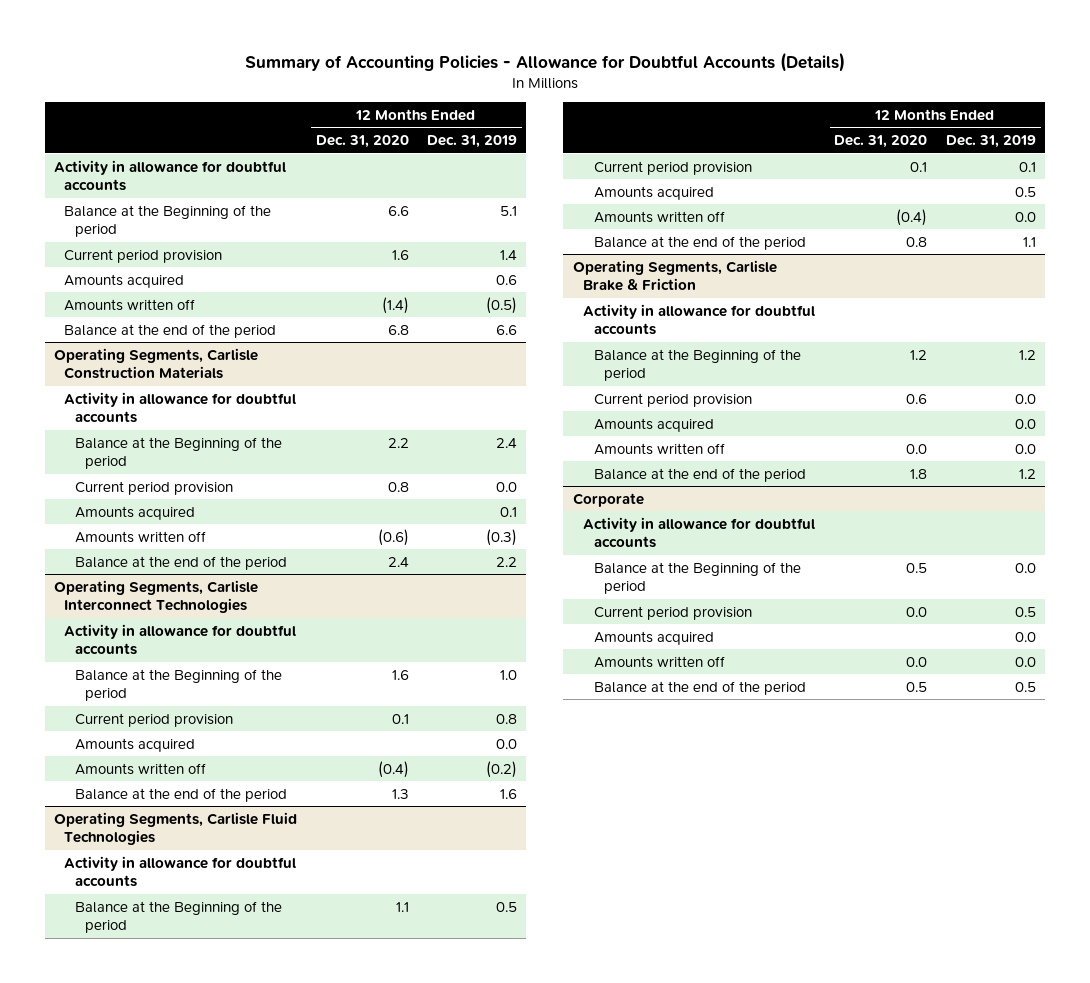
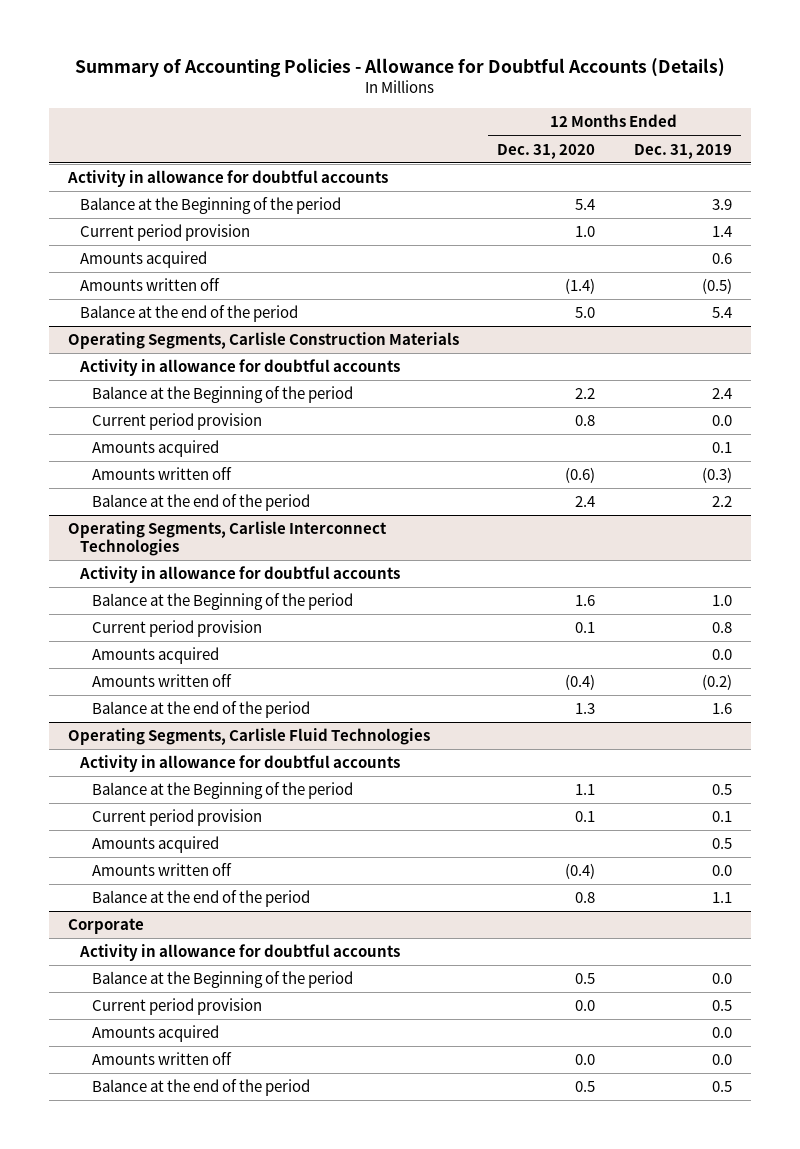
- Balance at the Beginning of the period | 6.6 | 5.1
- Current period provision | 1.6 | 1.4
+ Balance at the Beginning of the period | 5.4 | 3.9
+ Current period provision | 1.0 | 1.4
- Balance at the end of the period | 6.8 | 6.6
+ Balance at the end of the period | 5.0 | 5.4
- Operating Segments, Carlisle Brake & Friction
- Activity in allowance for doubtful accounts
- Balance at the Beginning of the period | 1.2 | 1.2
- Current period provision | 0.6 | 0.0
- Amounts acquired | | 0.0
- Amounts written off | 0.0 | 0.0
- Balance at the end of the period | 1.8 | 1.2

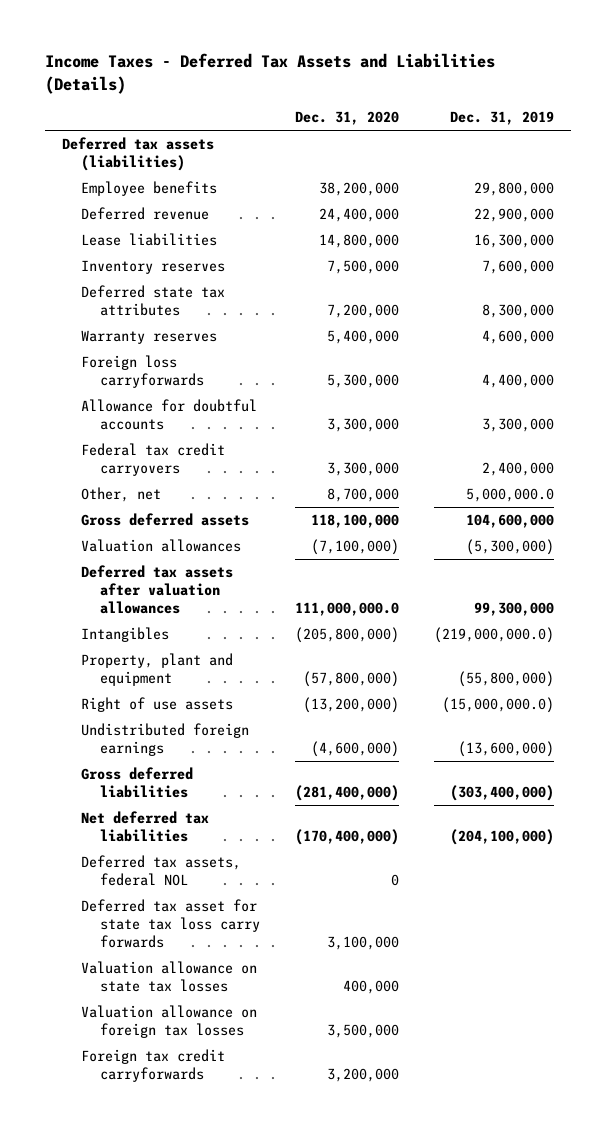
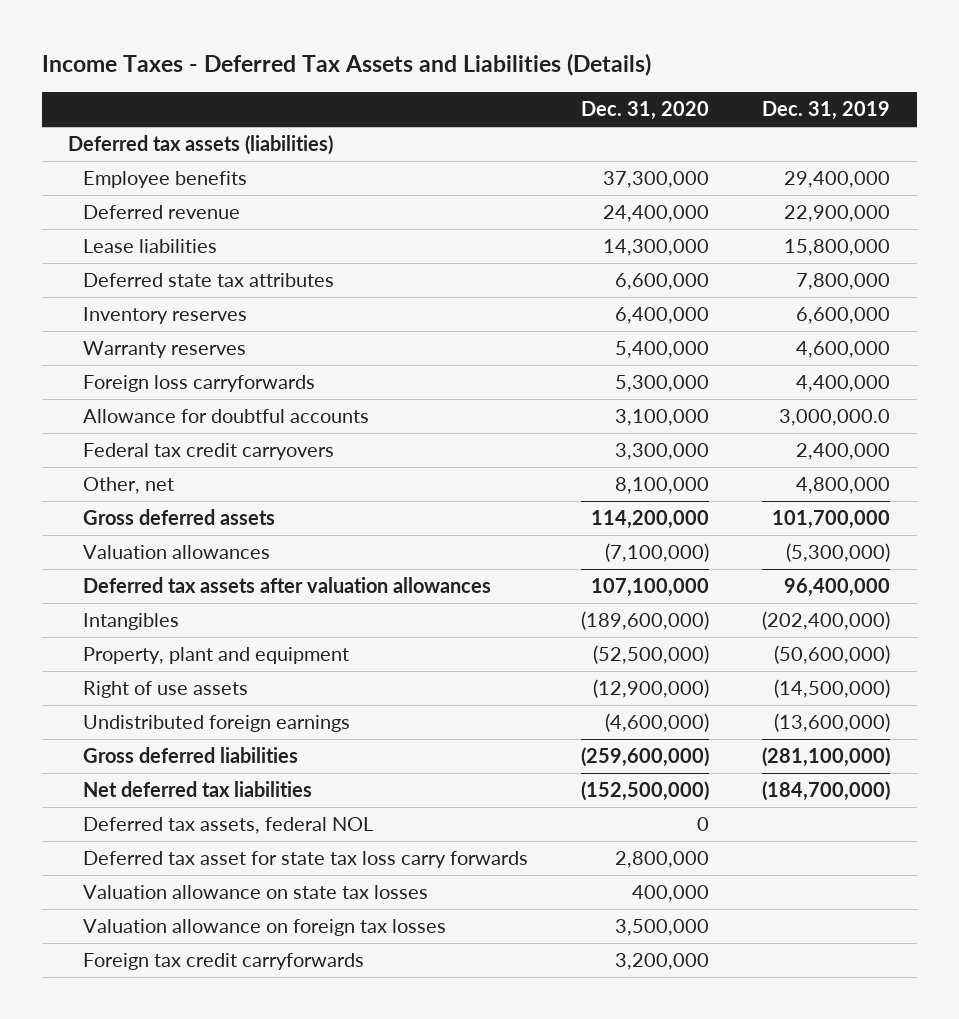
- Employee benefits | 38,200,000 | 29,800,000
+ Employee benefits | 37,300,000 | 29,400,000
- Lease liabilities | 14,800,000 | 16,300,000
- Inventory reserves | 7,500,000 | 7,600,000
- Deferred state tax attributes | 7,200,000 | 8,300,000
+ Lease liabilities | 14,300,000 | 15,800,000
+ Deferred state tax attributes | 6,600,000 | 7,800,000
+ Inventory reserves | 6,400,000 | 6,600,000
- Allowance for doubtful accounts | 3,300,000 | 3,300,000
+ Allowance for doubtful accounts | 3,100,000 | 3,000,000.0
- Other, net | 8,700,000 | 5,000,000.0
- Gross deferred assets | 118,100,000 | 104,600,000
+ Other, net | 8,100,000 | 4,800,000
+ Gross deferred assets | 114,200,000 | 101,700,000
- Deferred tax assets after valuation allowances | 111,000,000.0 | 99,300,000
- Intangibles | (205,800,000) | (219,000,000.0)
- Property, plant and equipment | (57,800,000) | (55,800,000)
- Right of use assets | (13,200,000) | (15,000,000.0)
+ Deferred tax assets after valuation allowances | 107,100,000 | 96,400,000
+ Intangibles | (189,600,000) | (202,400,000)
+ Property, plant and equipment | (52,500,000) | (50,600,000)
+ Right of use assets | (12,900,000) | (14,500,000)
- Gross deferred liabilities | (281,400,000) | (303,400,000)
- Net deferred tax liabilities | (170,400,000) | (204,100,000)
+ Gross deferred liabilities | (259,600,000) | (281,100,000)
+ Net deferred tax liabilities | (152,500,000) | (184,700,000)
- Deferred tax asset for state tax loss carry forwards | 3,100,000 |
+ Deferred tax asset for state tax loss carry forwards | 2,800,000 |

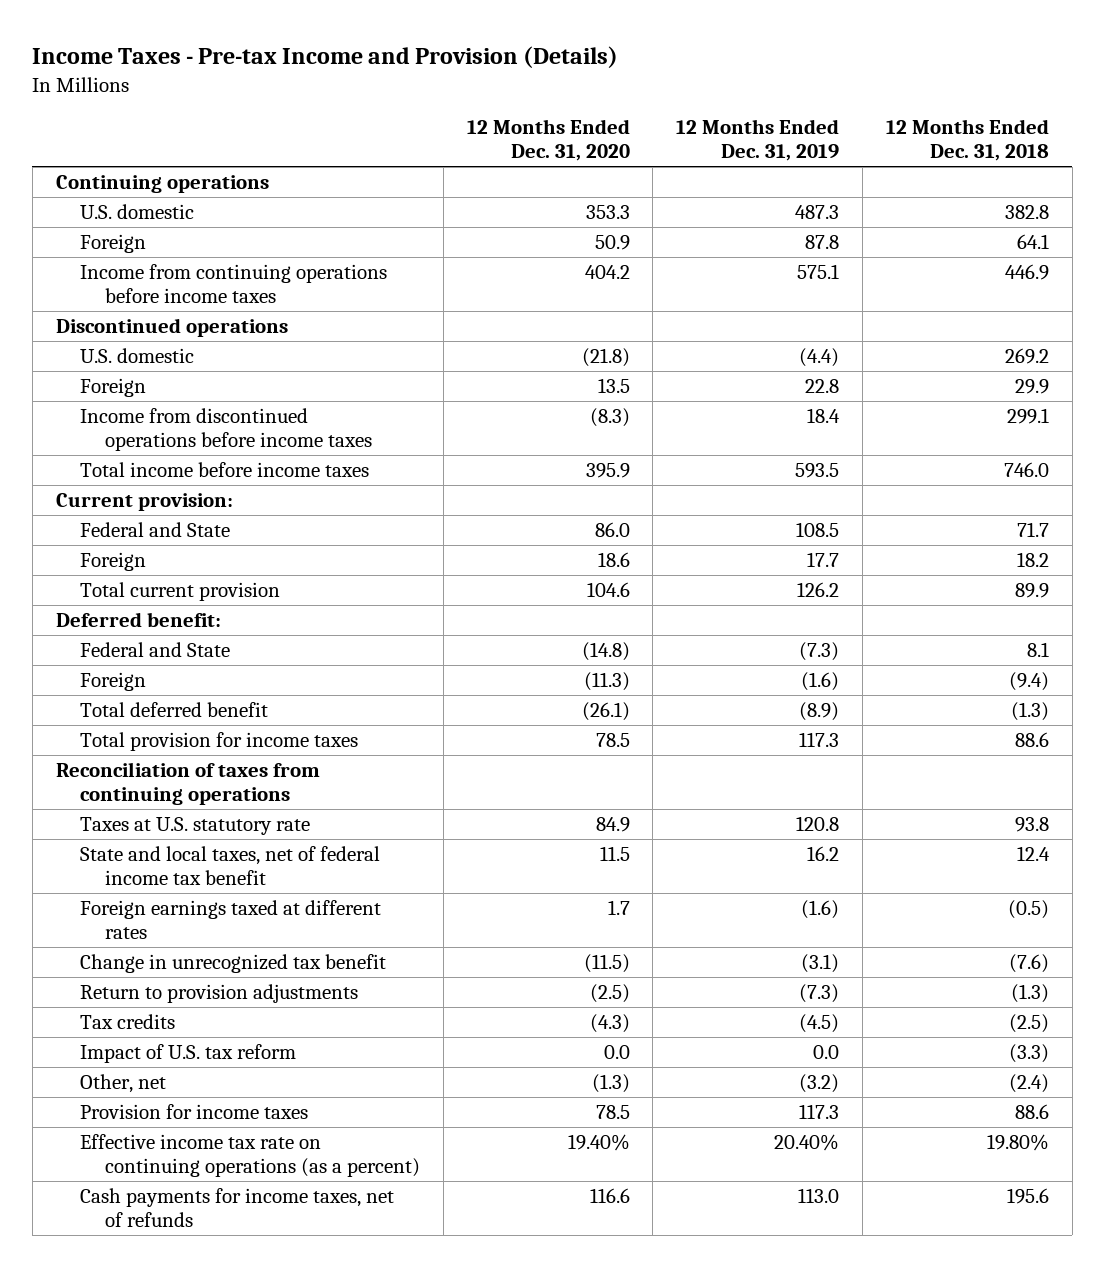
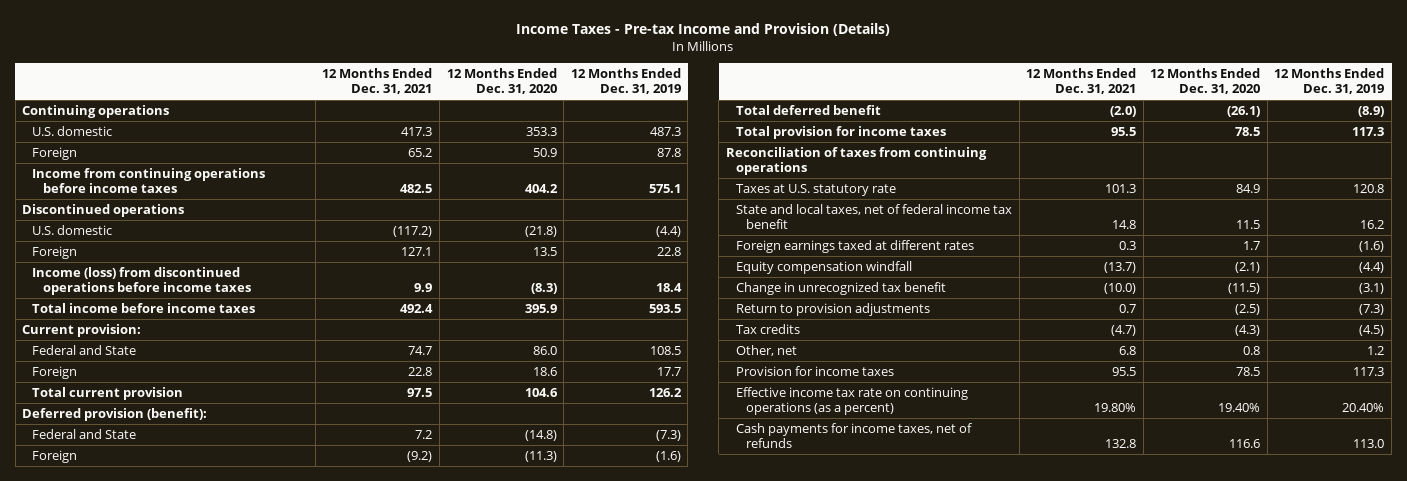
- | 12 Months Ended Dec. 31, 2020 | 12 Months Ended Dec. 31, 2019 | 12 Months Ended Dec. 31, 2018
+ | 12 Months Ended Dec. 31, 2021 | 12 Months Ended Dec. 31, 2020 | 12 Months Ended Dec. 31, 2019
- Income from discontinued operations before income taxes | (8.3) | 18.4 | 299.1
+ Income (loss) from discontinued operations before income taxes | 9.9 | (8.3) | 18.4
- Deferred benefit:
+ Deferred provision (benefit):
+ Equity compensation windfall | (13.7) | (2.1) | (4.4)
- Impact of U.S. tax reform | 0.0 | 0.0 | (3.3)
- Other, net | (1.3) | (3.2) | (2.4)
+ Other, net | 6.8 | 0.8 | 1.2

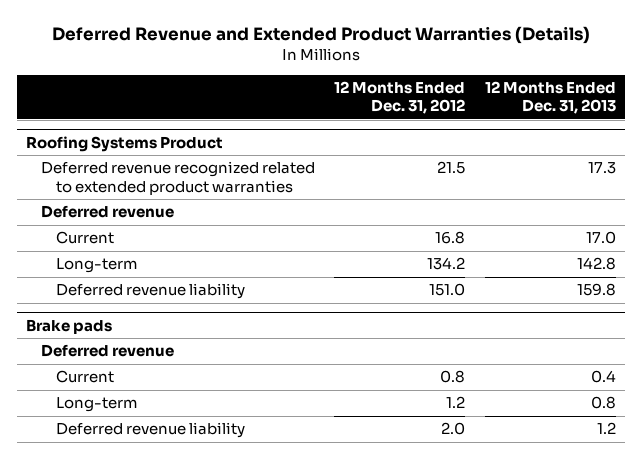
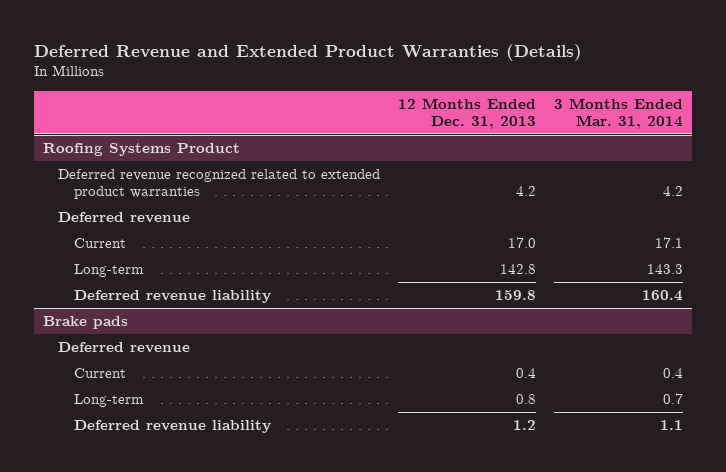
- | 12 Months Ended Dec. 31, 2012 | 12 Months Ended Dec. 31, 2013
+ | 12 Months Ended Dec. 31, 2013 | 3 Months Ended Mar. 31, 2014
@ Roofing Systems Product
- Deferred revenue recognized related to extended product warranties | 21.5 | 17.3
+ Deferred revenue recognized related to extended product warranties | 4.2 | 4.2

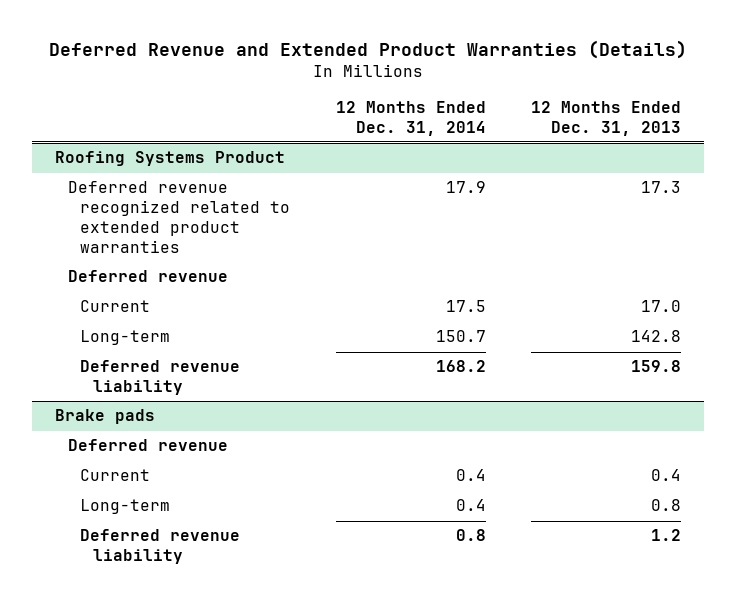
- | 12 Months Ended Dec. 31, 2013 | 3 Months Ended Mar. 31, 2014
+ | 12 Months Ended Dec. 31, 2014 | 12 Months Ended Dec. 31, 2013
@ Roofing Systems Product
- Deferred revenue recognized related to extended product warranties | 4.2 | 4.2
+ Deferred revenue recognized related to extended product warranties | 17.9 | 17.3

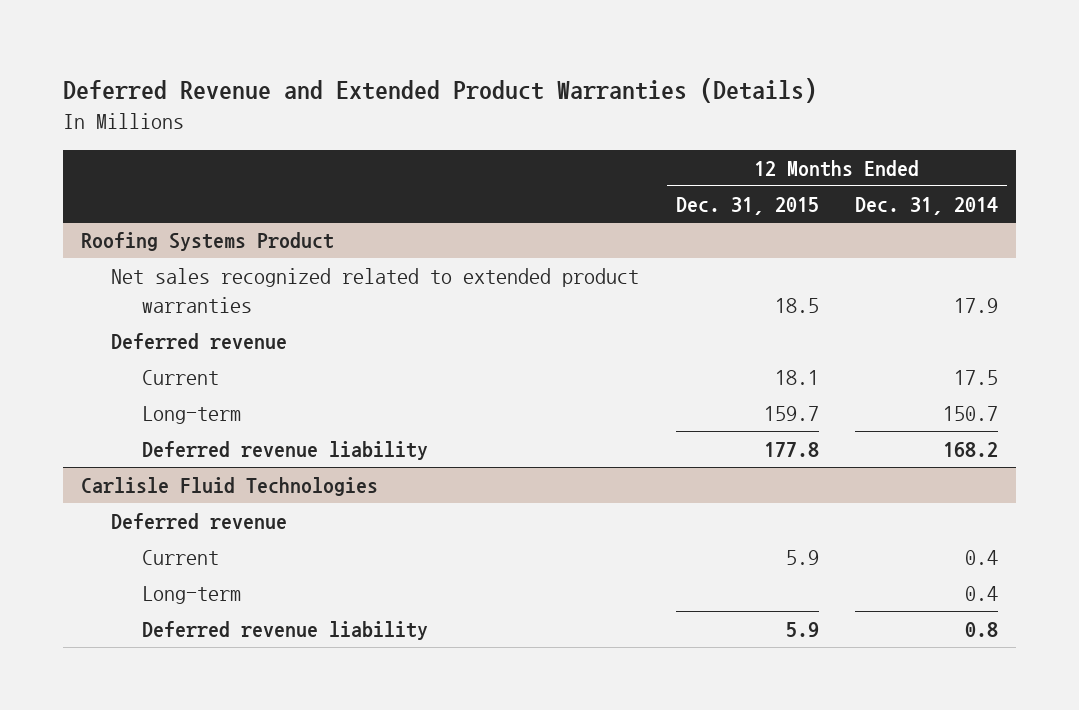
- | 12 Months Ended Dec. 31, 2014 | 12 Months Ended Dec. 31, 2013
+ | 12 Months Ended Dec. 31, 2015 | 12 Months Ended Dec. 31, 2014
@ Roofing Systems Product
- Deferred revenue recognized related to extended product warranties | 17.9 | 17.3
+ Net sales recognized related to extended product warranties | 18.5 | 17.9
- Brake pads
+ Carlisle Fluid Technologies

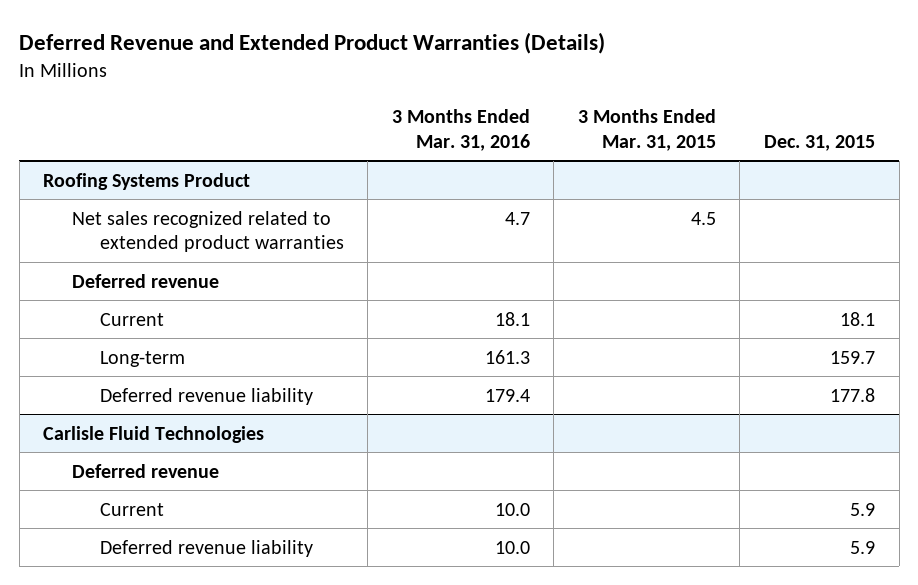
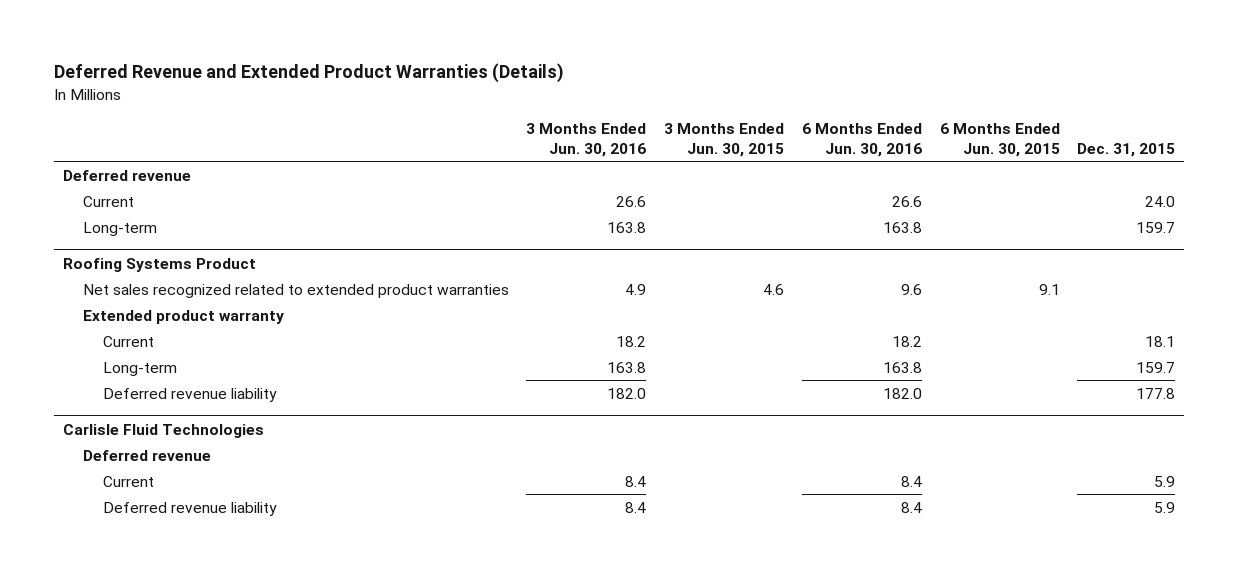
- | 3 Months Ended Mar. 31, 2016 | 3 Months Ended Mar. 31, 2015 | Dec. 31, 2015
+ | 3 Months Ended Jun. 30, 2016 | 3 Months Ended Jun. 30, 2015 | 6 Months Ended Jun. 30, 2016 | 6 Months Ended Jun. 30, 2015 | Dec. 31, 2015
+ Deferred revenue
+ Current | 26.6 | | 26.6 | | 24.0
+ Long-term | 163.8 | | 163.8 | | 159.7
@ Roofing Systems Product
- Deferred revenue
+ Extended product warranty

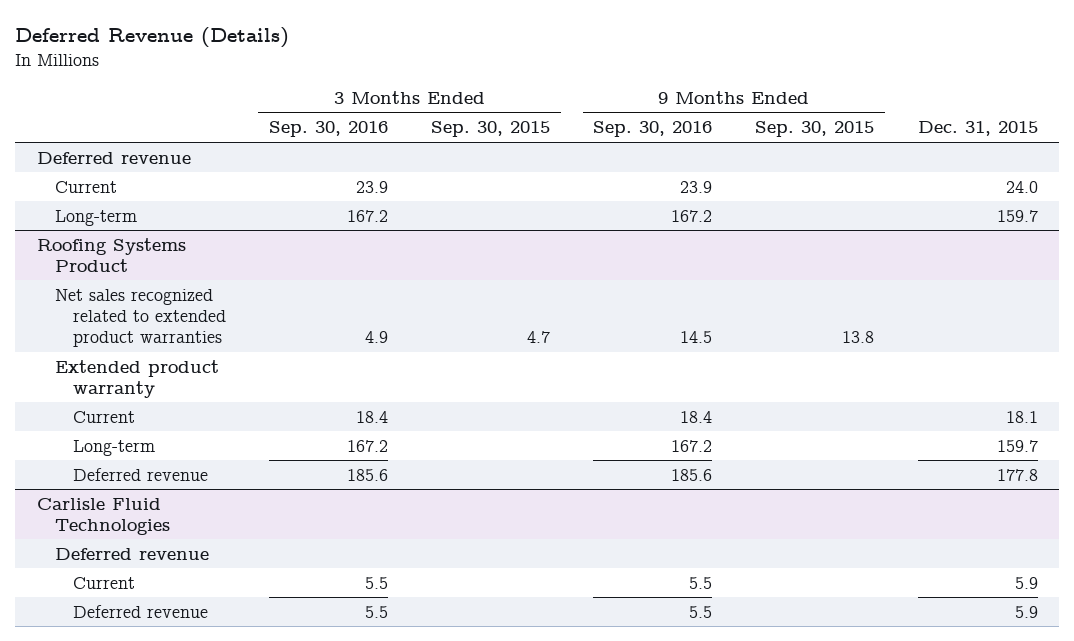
- Deferred Revenue and Extended Product Warranties (Details)
+ Deferred Revenue (Details)
- | 3 Months Ended Jun. 30, 2016 | 3 Months Ended Jun. 30, 2015 | 6 Months Ended Jun. 30, 2016 | 6 Months Ended Jun. 30, 2015 | Dec. 31, 2015
+ | 3 Months Ended Sep. 30, 2016 | 3 Months Ended Sep. 30, 2015 | 9 Months Ended Sep. 30, 2016 | 9 Months Ended Sep. 30, 2015 | Dec. 31, 2015
@ Roofing Systems Product
- Deferred revenue liability | 182.0 | | 182.0 | | 177.8
+ Deferred revenue | 185.6 | | 185.6 | | 177.8
@ Carlisle Fluid Technologies
- Deferred revenue liability | 8.4 | | 8.4 | | 5.9
+ Deferred revenue | 5.5 | | 5.5 | | 5.9

